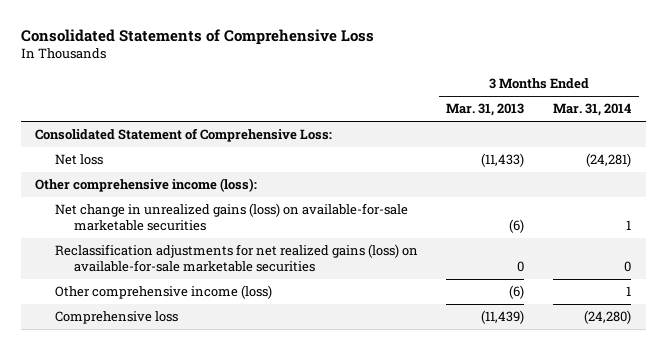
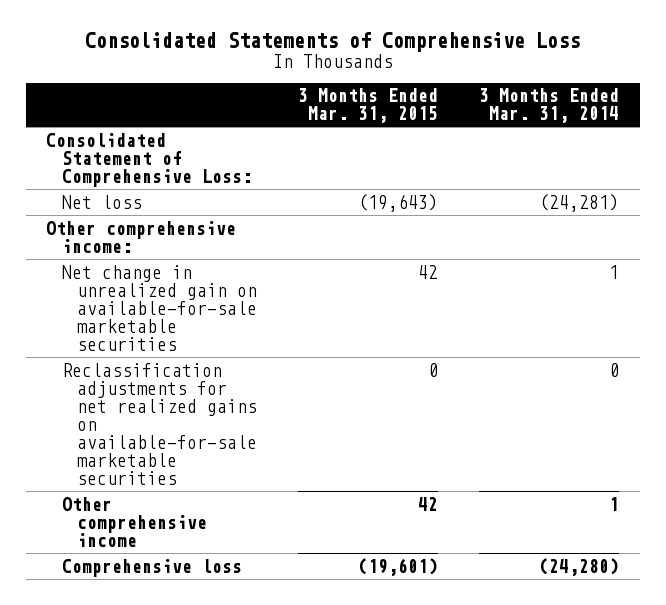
- | 3 Months Ended Mar. 31, 2013 | 3 Months Ended Mar. 31, 2014
+ | 3 Months Ended Mar. 31, 2015 | 3 Months Ended Mar. 31, 2014
- Other comprehensive income (loss):
- Net change in unrealized gains (loss) on available-for-sale marketable securities | (6) | 1
- Reclassification adjustments for net realized gains (loss) on available-for-sale marketable securities | 0 | 0
- Other comprehensive income (loss) | (6) | 1
+ Other comprehensive income:
+ Net change in unrealized gain on available-for-sale marketable securities | 42 | 1
+ Reclassification adjustments for net realized gains on available-for-sale marketable securities | 0 | 0
+ Other comprehensive income | 42 | 1

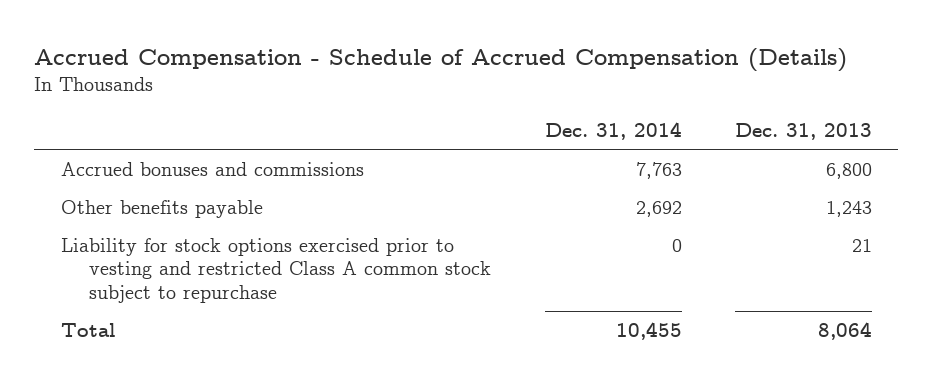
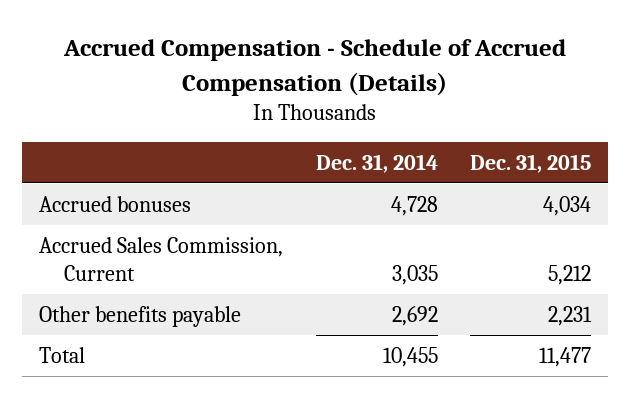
- | Dec. 31, 2014 | Dec. 31, 2013
+ | Dec. 31, 2014 | Dec. 31, 2015
- Accrued bonuses and commissions | 7,763 | 6,800
+ Accrued bonuses | 4,728 | 4,034
+ Accrued Sales Commission, Current | 3,035 | 5,212
- Liability for stock options exercised prior to vesting and restricted Class A common stock subject to repurchase | 0 | 21

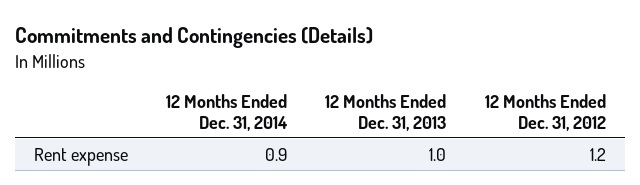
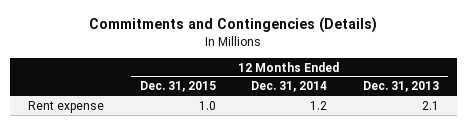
- | 12 Months Ended Dec. 31, 2014 | 12 Months Ended Dec. 31, 2013 | 12 Months Ended Dec. 31, 2012
+ | 12 Months Ended Dec. 31, 2015 | 12 Months Ended Dec. 31, 2014 | 12 Months Ended Dec. 31, 2013
- Rent expense | 0.9 | 1.0 | 1.2
+ Rent expense | 1.0 | 1.2 | 2.1

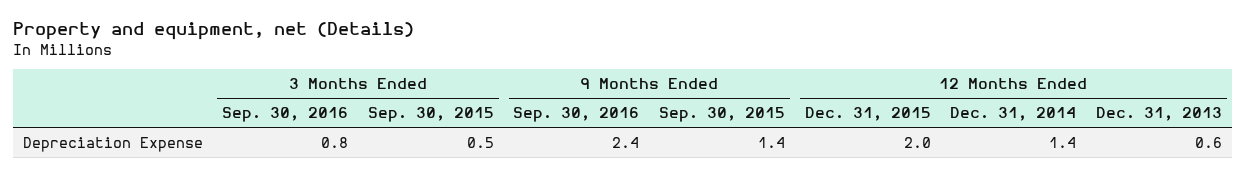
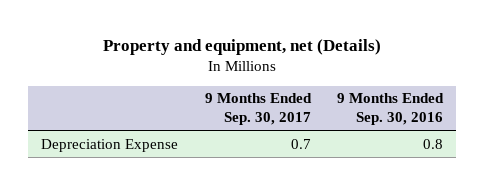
- | 3 Months Ended Sep. 30, 2016 | 3 Months Ended Sep. 30, 2015 | 9 Months Ended Sep. 30, 2016 | 9 Months Ended Sep. 30, 2015 | 12 Months Ended Dec. 31, 2015 | 12 Months Ended Dec. 31, 2014 | 12 Months Ended Dec. 31, 2013
+ | 9 Months Ended Sep. 30, 2017 | 9 Months Ended Sep. 30, 2016
- Depreciation Expense | 0.8 | 0.5 | 2.4 | 1.4 | 2.0 | 1.4 | 0.6
+ Depreciation Expense | 0.7 | 0.8

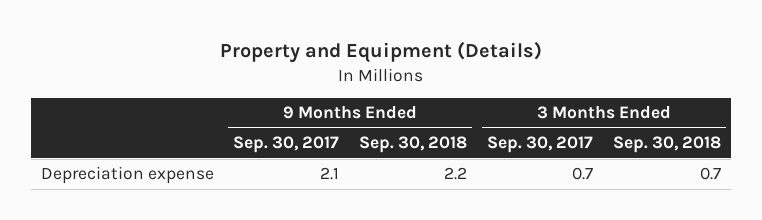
- Property and equipment, net (Details)
+ Property and Equipment (Details)
- | 9 Months Ended Sep. 30, 2017 | 9 Months Ended Sep. 30, 2016
+ | 9 Months Ended Sep. 30, 2017 | 9 Months Ended Sep. 30, 2018 | 3 Months Ended Sep. 30, 2017 | 3 Months Ended Sep. 30, 2018
- Depreciation Expense | 0.7 | 0.8
+ Depreciation expense | 2.1 | 2.2 | 0.7 | 0.7

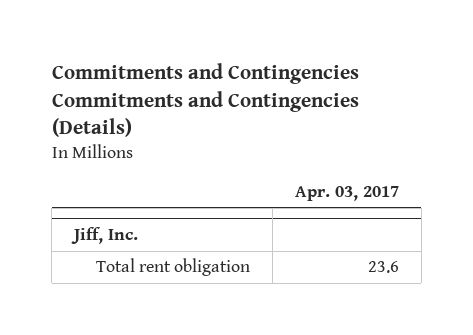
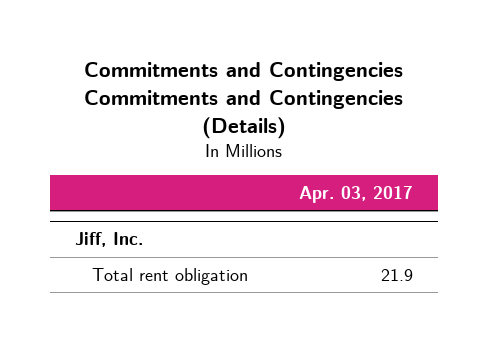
@ Jiff, Inc.
- Total rent obligation | 23.6
+ Total rent obligation | 21.9

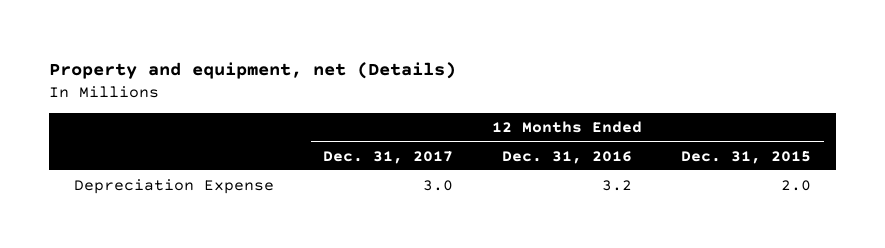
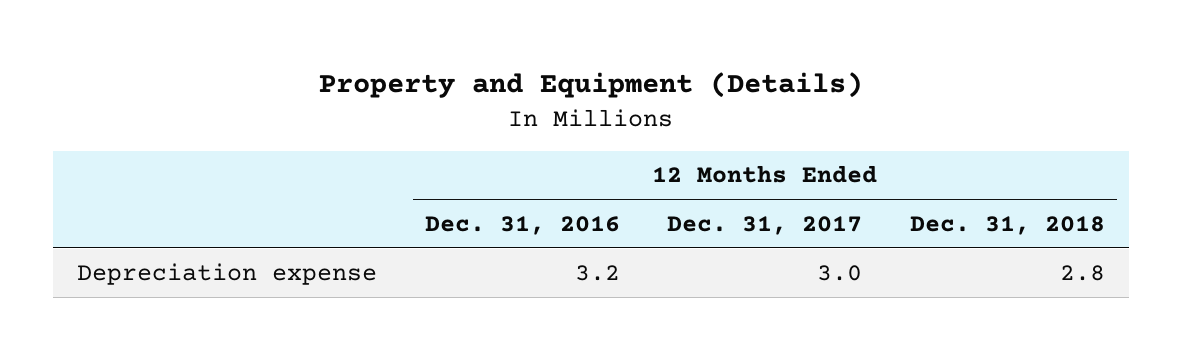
- Property and equipment, net (Details)
+ Property and Equipment (Details)
- | 12 Months Ended Dec. 31, 2017 | 12 Months Ended Dec. 31, 2016 | 12 Months Ended Dec. 31, 2015
+ | 12 Months Ended Dec. 31, 2016 | 12 Months Ended Dec. 31, 2017 | 12 Months Ended Dec. 31, 2018
- Depreciation Expense | 3.0 | 3.2 | 2.0
+ Depreciation expense | 3.2 | 3.0 | 2.8

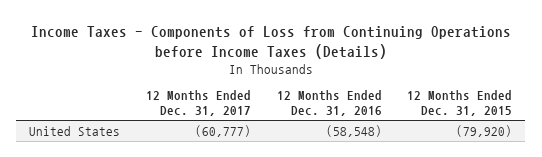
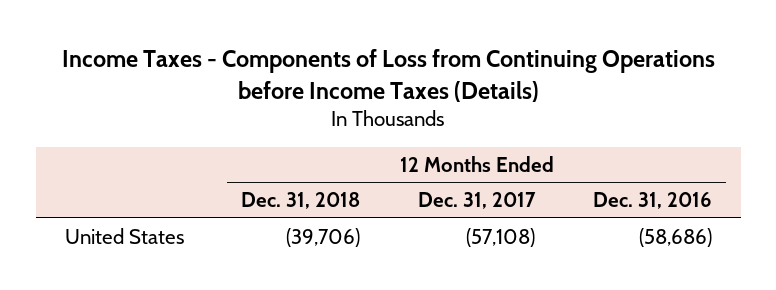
- | 12 Months Ended Dec. 31, 2017 | 12 Months Ended Dec. 31, 2016 | 12 Months Ended Dec. 31, 2015
+ | 12 Months Ended Dec. 31, 2018 | 12 Months Ended Dec. 31, 2017 | 12 Months Ended Dec. 31, 2016
- United States | (60,777) | (58,548) | (79,920)
+ United States | (39,706) | (57,108) | (58,686)

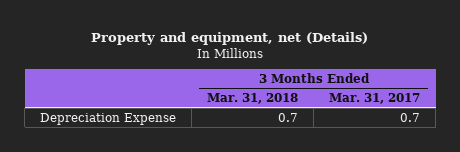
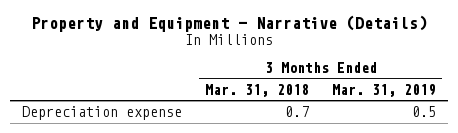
- Property and equipment, net (Details)
+ Property and Equipment - Narrative (Details)
- | 3 Months Ended Mar. 31, 2018 | 3 Months Ended Mar. 31, 2017
+ | 3 Months Ended Mar. 31, 2018 | 3 Months Ended Mar. 31, 2019
- Depreciation Expense | 0.7 | 0.7
+ Depreciation expense | 0.7 | 0.5

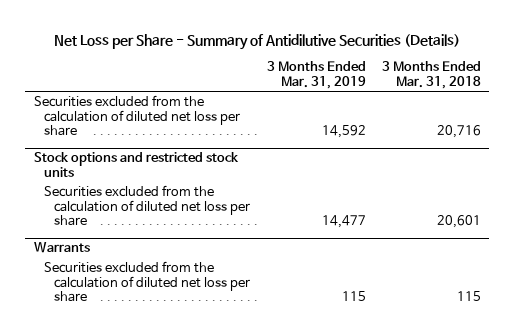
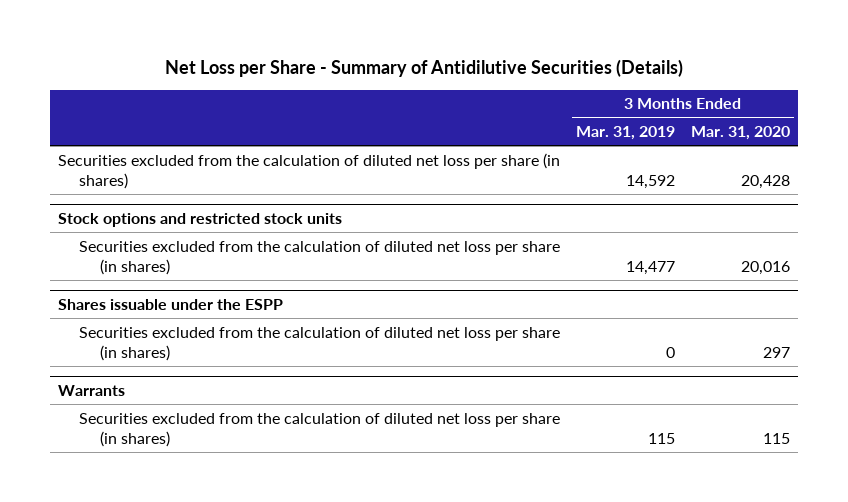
- | 3 Months Ended Mar. 31, 2019 | 3 Months Ended Mar. 31, 2018
+ | 3 Months Ended Mar. 31, 2019 | 3 Months Ended Mar. 31, 2020
- Securities excluded from the calculation of diluted net loss per share | 14,592 | 20,716
+ Securities excluded from the calculation of diluted net loss per share (in shares) | 14,592 | 20,428
@ Stock options and restricted stock units
- Securities excluded from the calculation of diluted net loss per share | 14,477 | 20,601
+ Securities excluded from the calculation of diluted net loss per share (in shares) | 14,477 | 20,016
+ Shares issuable under the ESPP
+ Securities excluded from the calculation of diluted net loss per share (in shares) | 0 | 297
@ Warrants
- Securities excluded from the calculation of diluted net loss per share | 115 | 115
+ Securities excluded from the calculation of diluted net loss per share (in shares) | 115 | 115

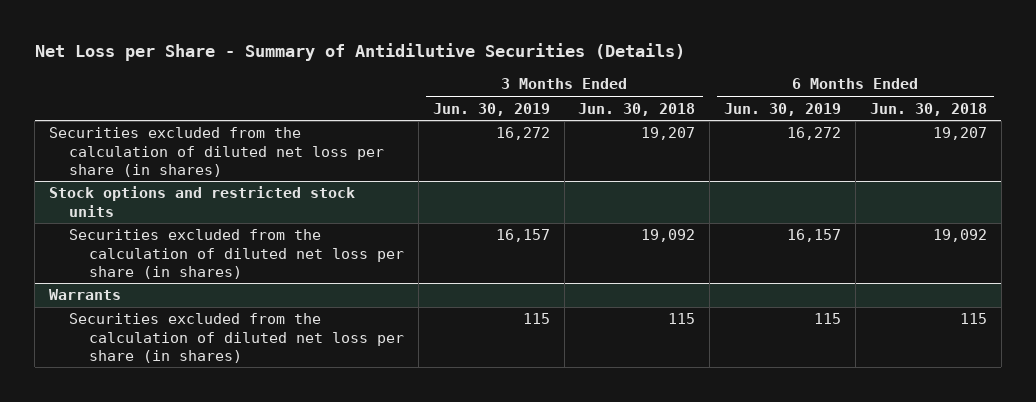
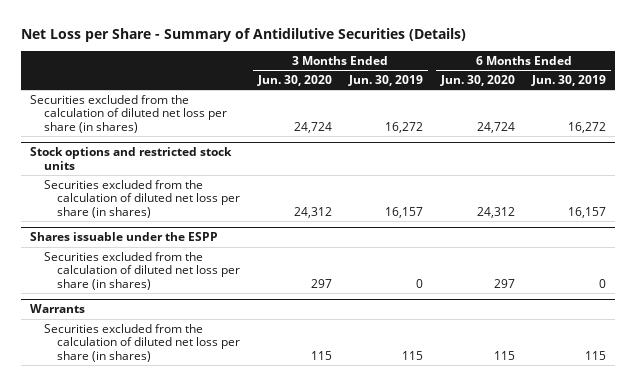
- | 3 Months Ended Jun. 30, 2019 | 3 Months Ended Jun. 30, 2018 | 6 Months Ended Jun. 30, 2019 | 6 Months Ended Jun. 30, 2018
+ | 3 Months Ended Jun. 30, 2020 | 3 Months Ended Jun. 30, 2019 | 6 Months Ended Jun. 30, 2020 | 6 Months Ended Jun. 30, 2019
+ Shares issuable under the ESPP
+ Securities excluded from the calculation of diluted net loss per share (in shares) | 297 | 0 | 297 | 0

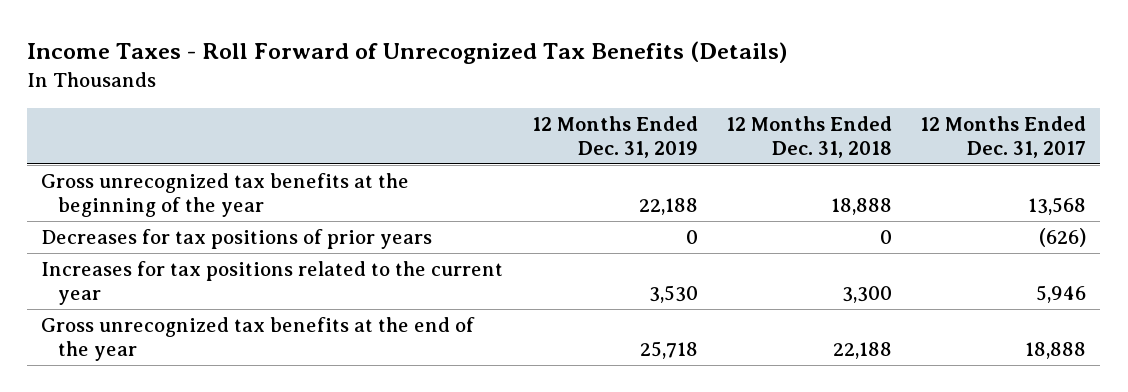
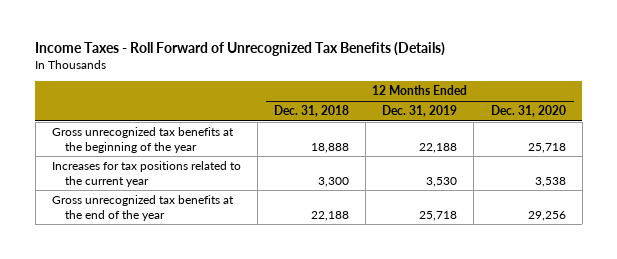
- | 12 Months Ended Dec. 31, 2019 | 12 Months Ended Dec. 31, 2018 | 12 Months Ended Dec. 31, 2017
+ | 12 Months Ended Dec. 31, 2018 | 12 Months Ended Dec. 31, 2019 | 12 Months Ended Dec. 31, 2020
- Decreases for tax positions of prior years | 0 | 0 | (626)

